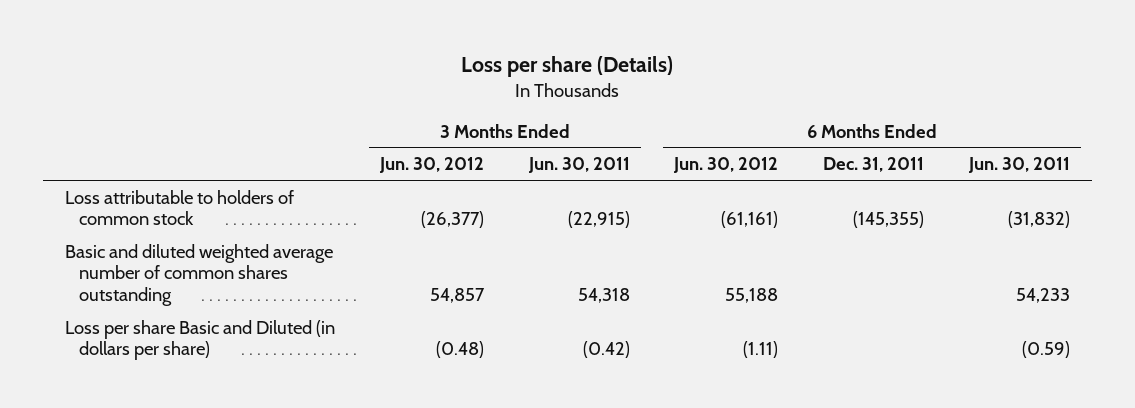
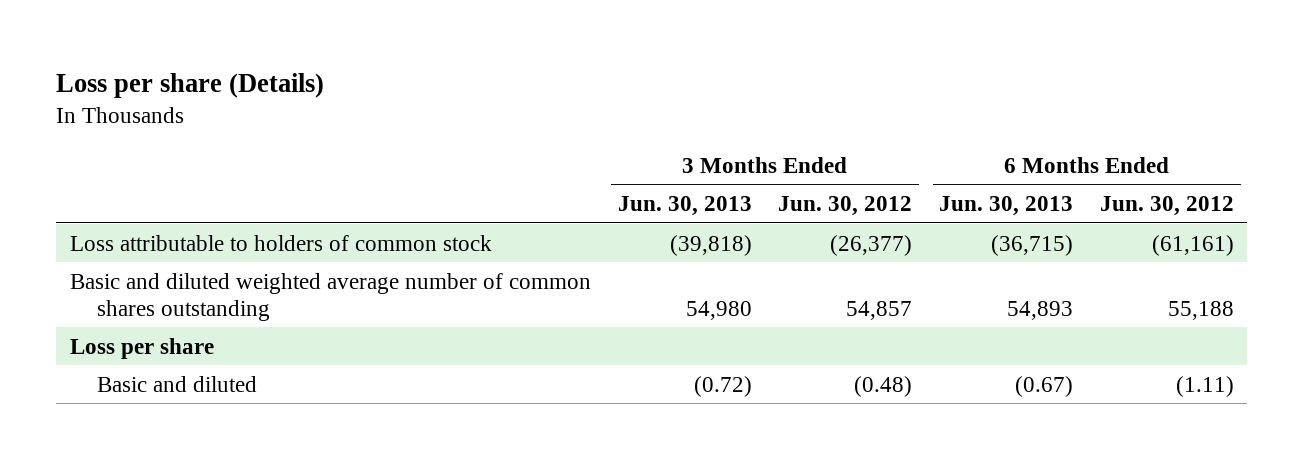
- | 3 Months Ended Jun. 30, 2012 | 3 Months Ended Jun. 30, 2011 | 6 Months Ended Jun. 30, 2012 | 6 Months Ended Dec. 31, 2011 | 6 Months Ended Jun. 30, 2011
+ | 3 Months Ended Jun. 30, 2013 | 3 Months Ended Jun. 30, 2012 | 6 Months Ended Jun. 30, 2013 | 6 Months Ended Jun. 30, 2012
- Loss per share Basic and Diluted (in dollars per share) | (0.48) | (0.42) | (1.11) | | (0.59)
+ Loss per share
+ Basic and diluted | (0.72) | (0.48) | (0.67) | (1.11)

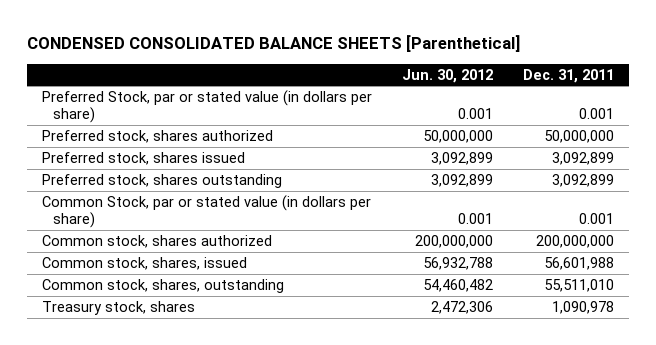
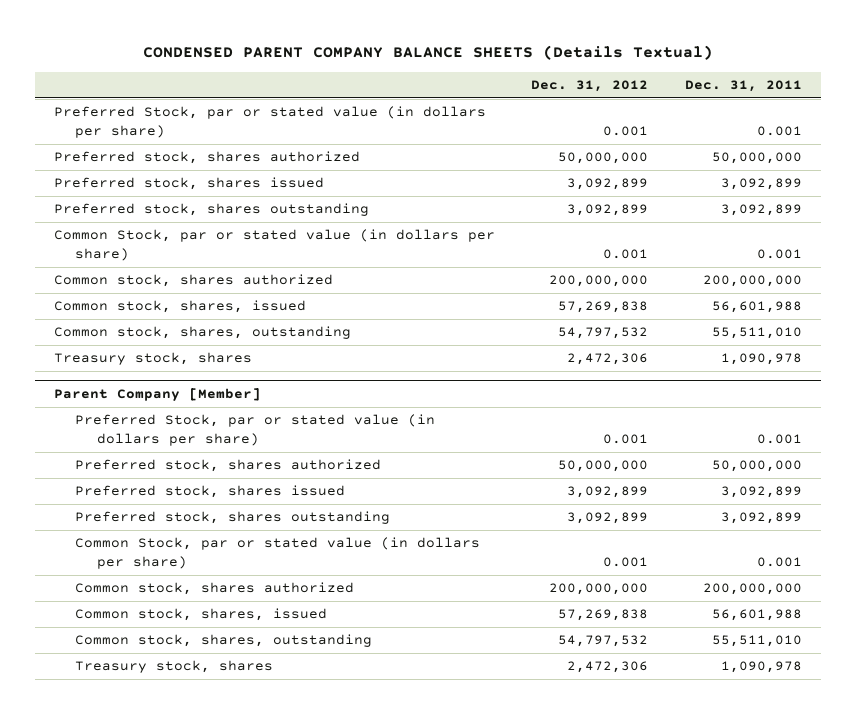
- CONDENSED CONSOLIDATED BALANCE SHEETS [Parenthetical]
+ CONDENSED PARENT COMPANY BALANCE SHEETS (Details Textual)
- | Jun. 30, 2012 | Dec. 31, 2011
+ | Dec. 31, 2012 | Dec. 31, 2011
+ Parent Company [Member]
+ Preferred Stock, par or stated value (in dollars per share) | 0.001 | 0.001
+ Preferred stock, shares authorized | 50,000,000 | 50,000,000
+ Preferred stock, shares issued | 3,092,899 | 3,092,899
+ Preferred stock, shares outstanding | 3,092,899 | 3,092,899
+ Common Stock, par or stated value (in dollars per share) | 0.001 | 0.001
+ Common stock, shares authorized | 200,000,000 | 200,000,000
+ Common stock, shares, issued | 57,269,838 | 56,601,988
+ Common stock, shares, outstanding | 54,797,532 | 55,511,010
+ Treasury stock, shares | 2,472,306 | 1,090,978

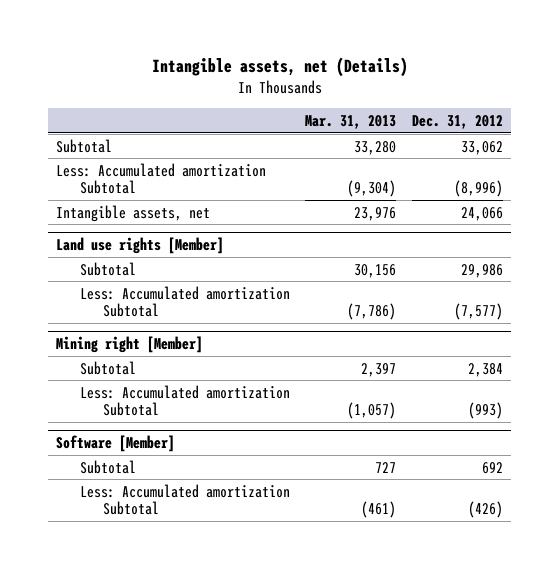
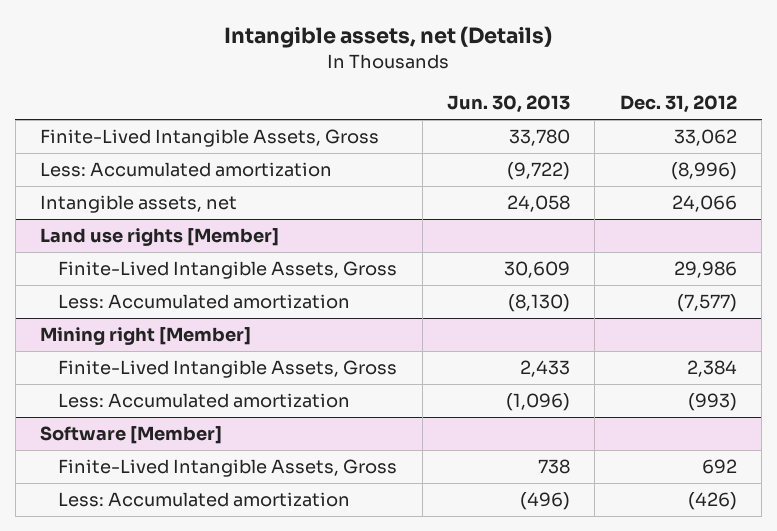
- | Mar. 31, 2013 | Dec. 31, 2012
+ | Jun. 30, 2013 | Dec. 31, 2012
- Subtotal | 33,280 | 33,062
- Less: Accumulated amortization Subtotal | (9,304) | (8,996)
+ Finite-Lived Intangible Assets, Gross | 33,780 | 33,062
+ Less: Accumulated amortization | (9,722) | (8,996)
@ Land use rights [Member]
- Subtotal | 30,156 | 29,986
- Less: Accumulated amortization Subtotal | (7,786) | (7,577)
+ Finite-Lived Intangible Assets, Gross | 30,609 | 29,986
+ Less: Accumulated amortization | (8,130) | (7,577)
@ Mining right [Member]
- Subtotal | 2,397 | 2,384
- Less: Accumulated amortization Subtotal | (1,057) | (993)
+ Finite-Lived Intangible Assets, Gross | 2,433 | 2,384
+ Less: Accumulated amortization | (1,096) | (993)
@ Software [Member]
- Subtotal | 727 | 692
- Less: Accumulated amortization Subtotal | (461) | (426)
+ Finite-Lived Intangible Assets, Gross | 738 | 692
+ Less: Accumulated amortization | (496) | (426)

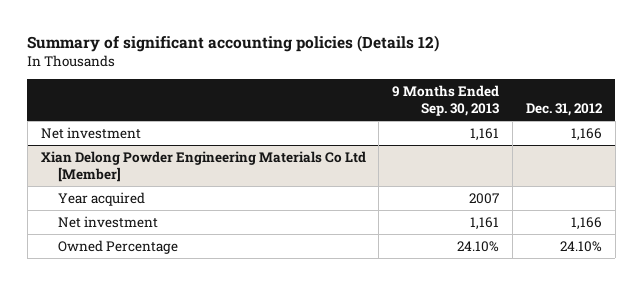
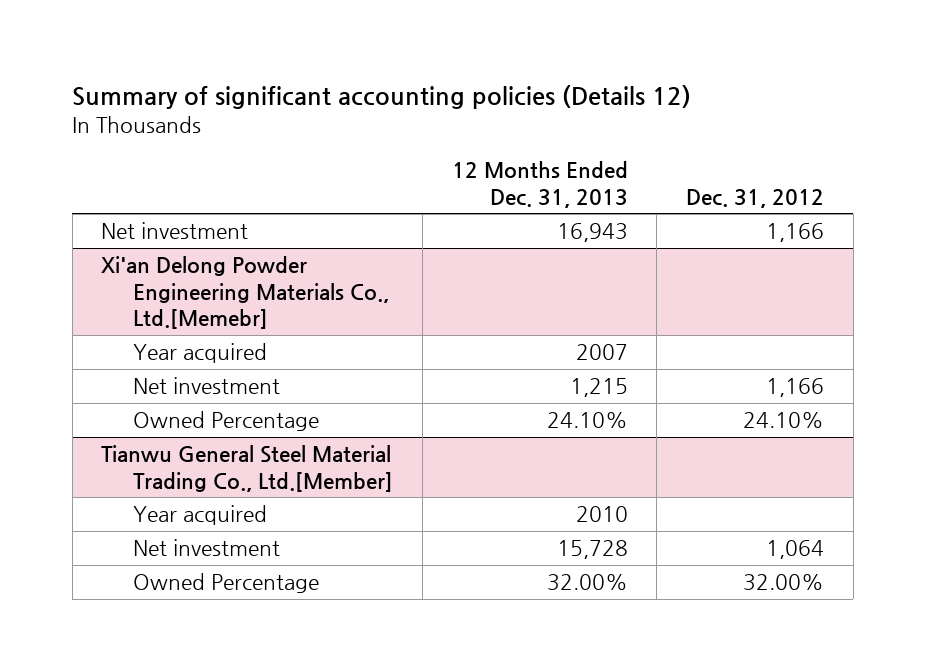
- | 9 Months Ended Sep. 30, 2013 | Dec. 31, 2012
+ | 12 Months Ended Dec. 31, 2013 | Dec. 31, 2012
- Xian Delong Powder Engineering Materials Co Ltd [Member]
+ Xi'an Delong Powder Engineering Materials Co., Ltd.[Memebr]
+ Tianwu General Steel Material Trading Co., Ltd.[Member]
+ Year acquired | 2010 |
+ Net investment | 15,728 | 1,064
+ Owned Percentage | 32.00% | 32.00%

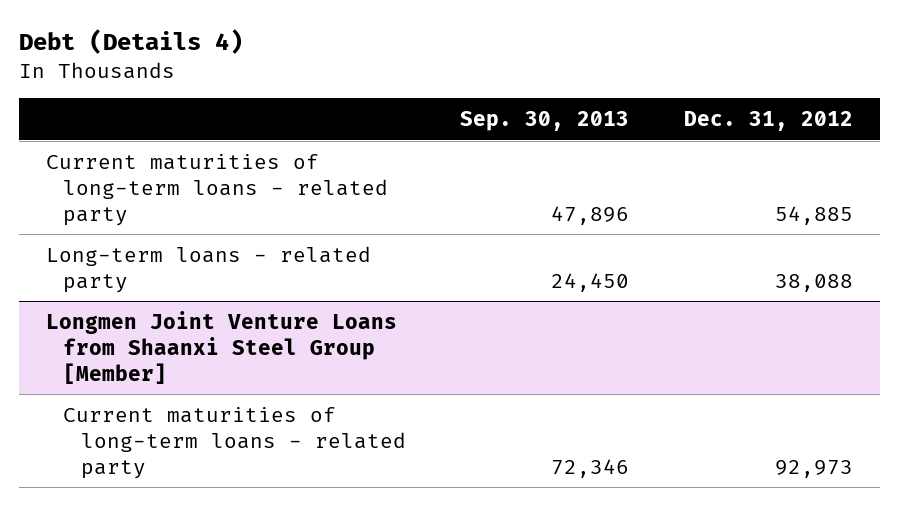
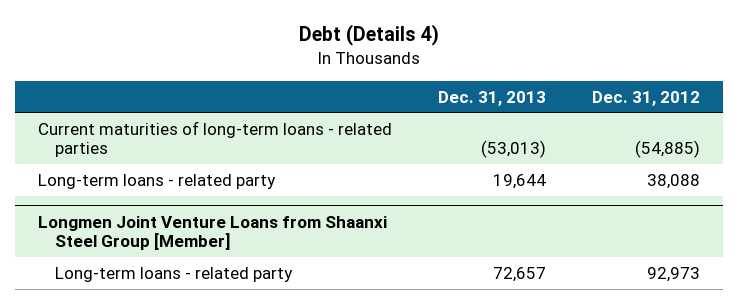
- | Sep. 30, 2013 | Dec. 31, 2012
+ | Dec. 31, 2013 | Dec. 31, 2012
- Current maturities of long-term loans - related party | 47,896 | 54,885
+ Current maturities of long-term loans - related parties | (53,013) | (54,885)
@ Longmen Joint Venture Loans from Shaanxi Steel Group [Member]
- Current maturities of long-term loans - related party | 72,346 | 92,973
+ Long-term loans - related party | 72,657 | 92,973

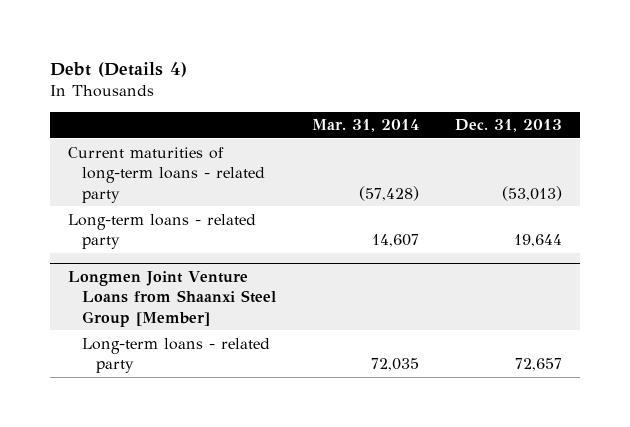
- | Dec. 31, 2013 | Dec. 31, 2012
+ | Mar. 31, 2014 | Dec. 31, 2013
- Current maturities of long-term loans - related parties | (53,013) | (54,885)
+ Current maturities of long-term loans - related party | (57,428) | (53,013)

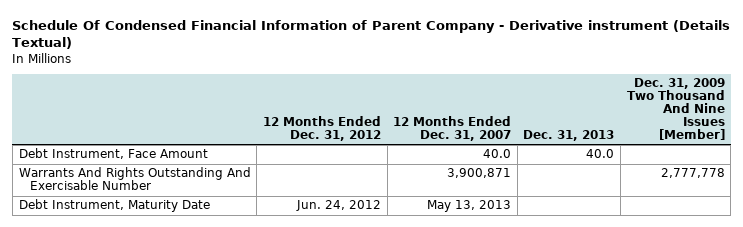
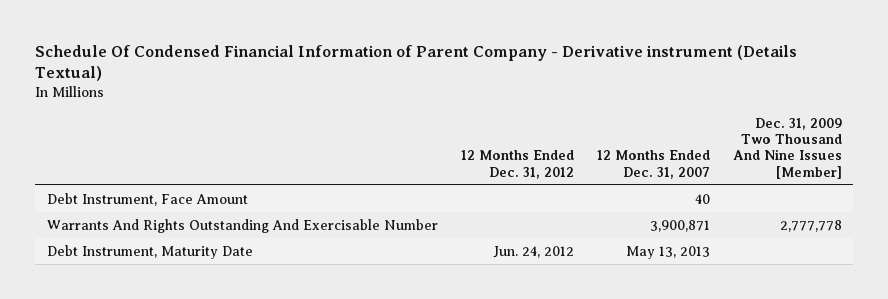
- | 12 Months Ended Dec. 31, 2012 | 12 Months Ended Dec. 31, 2007 | Dec. 31, 2013 | Dec. 31, 2009 Two Thousand And Nine Issues [Member]
+ | 12 Months Ended Dec. 31, 2012 | 12 Months Ended Dec. 31, 2007 | Dec. 31, 2009 Two Thousand And Nine Issues [Member]
- Debt Instrument, Face Amount | | 40.0 | 40.0 |
+ Debt Instrument, Face Amount | | 40 |

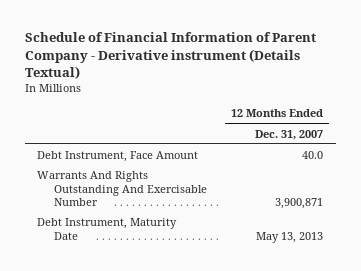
- Schedule Of Condensed Financial Information of Parent Company - Derivative instrument (Details Textual)
+ Schedule of Financial Information of Parent Company - Derivative instrument (Details Textual)
- | 12 Months Ended Dec. 31, 2012 | 12 Months Ended Dec. 31, 2007 | Dec. 31, 2009 Two Thousand And Nine Issues [Member]
+ | 12 Months Ended Dec. 31, 2007
- Debt Instrument, Face Amount | | 40 |
+ Debt Instrument, Face Amount | 40.0

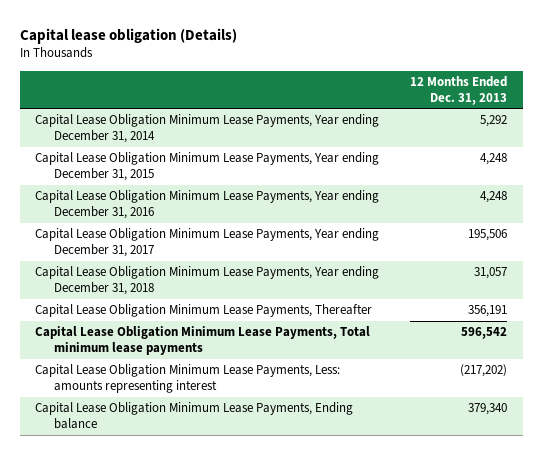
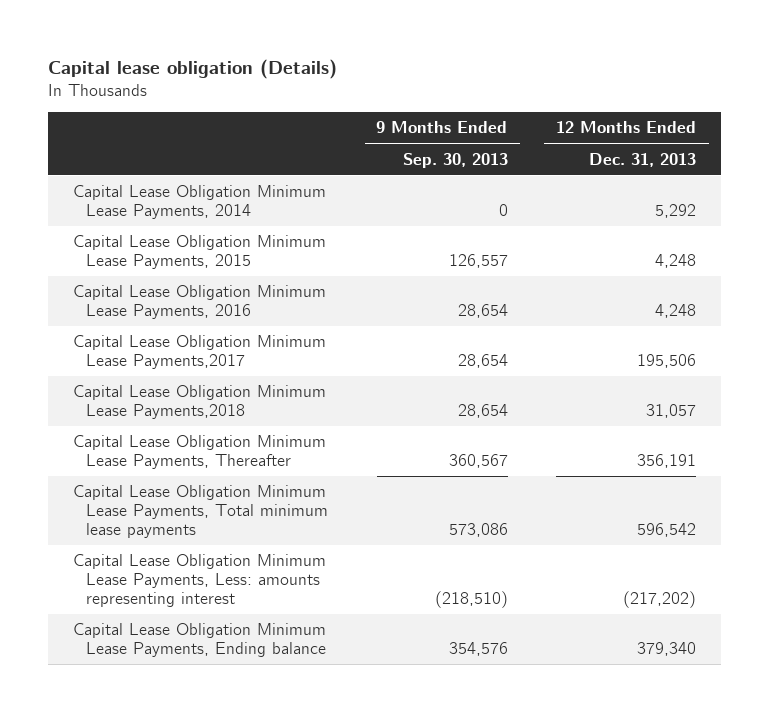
- | 12 Months Ended Dec. 31, 2013
+ | 9 Months Ended Sep. 30, 2013 | 12 Months Ended Dec. 31, 2013
- Capital Lease Obligation Minimum Lease Payments, Year ending December 31, 2014 | 5,292
- Capital Lease Obligation Minimum Lease Payments, Year ending December 31, 2015 | 4,248
- Capital Lease Obligation Minimum Lease Payments, Year ending December 31, 2016 | 4,248
- Capital Lease Obligation Minimum Lease Payments, Year ending December 31, 2017 | 195,506
- Capital Lease Obligation Minimum Lease Payments, Year ending December 31, 2018 | 31,057
+ Capital Lease Obligation Minimum Lease Payments, 2014 | 0 | 5,292
+ Capital Lease Obligation Minimum Lease Payments, 2015 | 126,557 | 4,248
+ Capital Lease Obligation Minimum Lease Payments, 2016 | 28,654 | 4,248
+ Capital Lease Obligation Minimum Lease Payments,2017 | 28,654 | 195,506
+ Capital Lease Obligation Minimum Lease Payments,2018 | 28,654 | 31,057

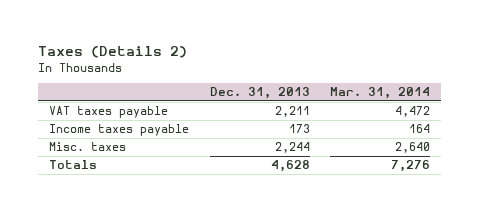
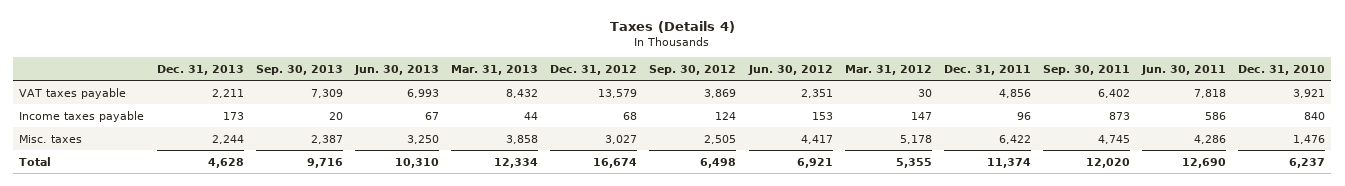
- Taxes (Details 2)
+ Taxes (Details 4)
- | Dec. 31, 2013 | Mar. 31, 2014
+ | Dec. 31, 2013 | Sep. 30, 2013 | Jun. 30, 2013 | Mar. 31, 2013 | Dec. 31, 2012 | Sep. 30, 2012 | Jun. 30, 2012 | Mar. 31, 2012 | Dec. 31, 2011 | Sep. 30, 2011 | Jun. 30, 2011 | Dec. 31, 2010
- Totals | 4,628 | 7,276
+ Total | 4,628 | 9,716 | 10,310 | 12,334 | 16,674 | 6,498 | 6,921 | 5,355 | 11,374 | 12,020 | 12,690 | 6,237

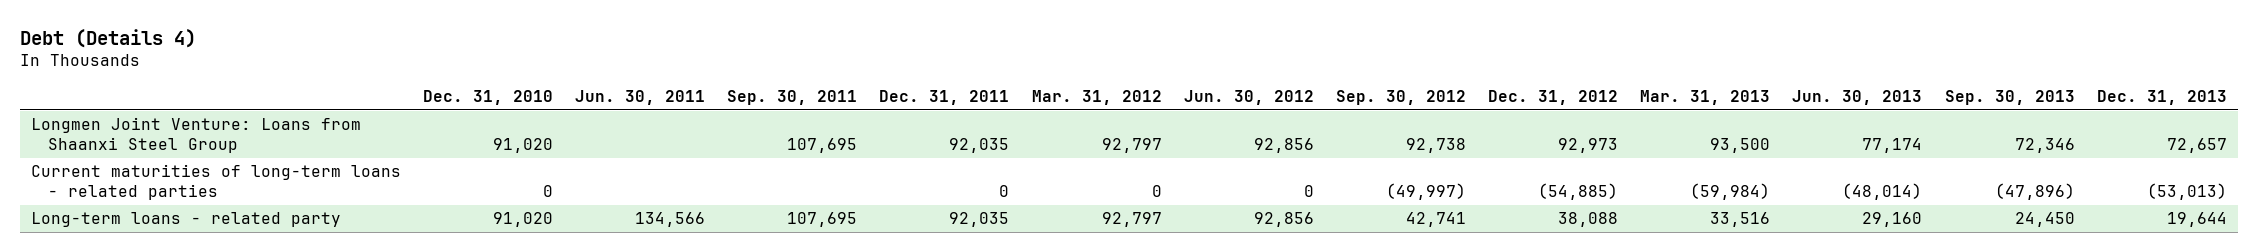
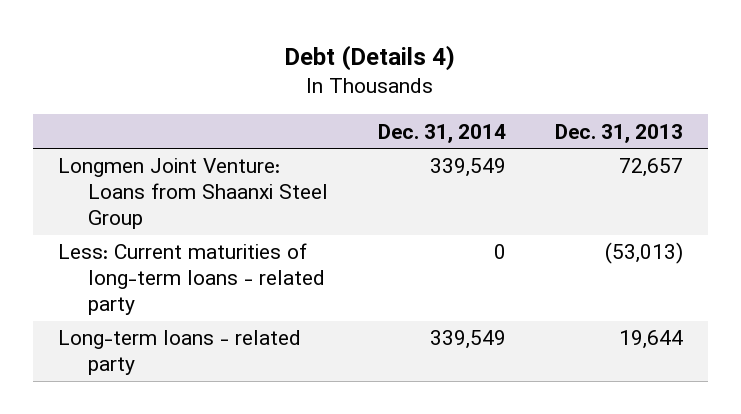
- | Dec. 31, 2010 | Jun. 30, 2011 | Sep. 30, 2011 | Dec. 31, 2011 | Mar. 31, 2012 | Jun. 30, 2012 | Sep. 30, 2012 | Dec. 31, 2012 | Mar. 31, 2013 | Jun. 30, 2013 | Sep. 30, 2013 | Dec. 31, 2013
+ | Dec. 31, 2014 | Dec. 31, 2013
- Current maturities of long-term loans - related parties | 0 | | | 0 | 0 | 0 | (49,997) | (54,885) | (59,984) | (48,014) | (47,896) | (53,013)
+ Less: Current maturities of long-term loans - related party | 0 | (53,013)

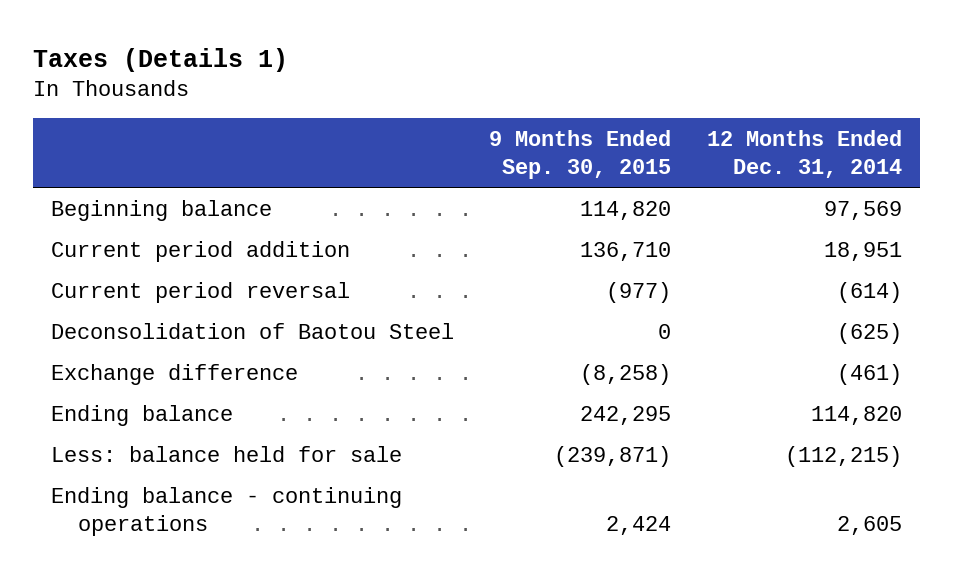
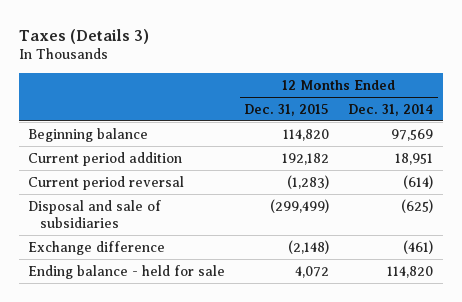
- Taxes (Details 1)
+ Taxes (Details 3)
- | 9 Months Ended Sep. 30, 2015 | 12 Months Ended Dec. 31, 2014
+ | 12 Months Ended Dec. 31, 2015 | 12 Months Ended Dec. 31, 2014
- Deconsolidation of Baotou Steel | 0 | (625)
+ Disposal and sale of subsidiaries | (299,499) | (625)
- Ending balance | 242,295 | 114,820
- Less: balance held for sale | (239,871) | (112,215)
- Ending balance - continuing operations | 2,424 | 2,605
+ Ending balance - held for sale | 4,072 | 114,820

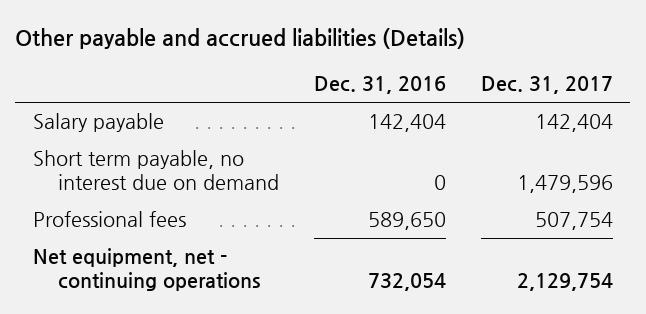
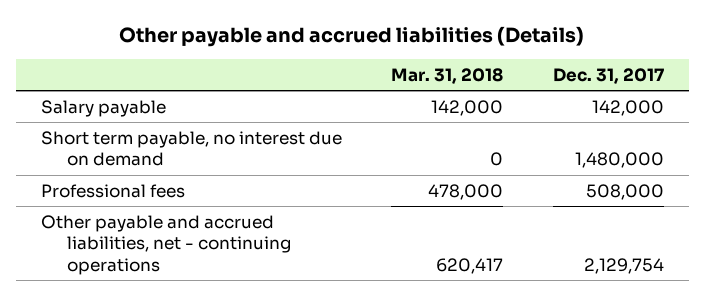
- | Dec. 31, 2016 | Dec. 31, 2017
+ | Mar. 31, 2018 | Dec. 31, 2017
- Salary payable | 142,404 | 142,404
- Short term payable, no interest due on demand | 0 | 1,479,596
- Professional fees | 589,650 | 507,754
- Net equipment, net - continuing operations | 732,054 | 2,129,754
+ Salary payable | 142,000 | 142,000
+ Short term payable, no interest due on demand | 0 | 1,480,000
+ Professional fees | 478,000 | 508,000
+ Other payable and accrued liabilities, net - continuing operations | 620,417 | 2,129,754

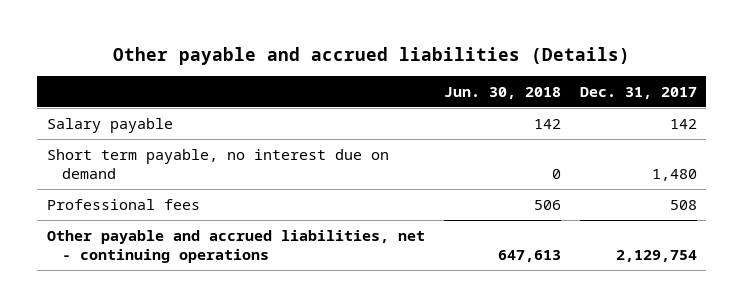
- | Mar. 31, 2018 | Dec. 31, 2017
+ | Jun. 30, 2018 | Dec. 31, 2017
- Salary payable | 142,000 | 142,000
- Short term payable, no interest due on demand | 0 | 1,480,000
- Professional fees | 478,000 | 508,000
+ Salary payable | 142 | 142
+ Short term payable, no interest due on demand | 0 | 1,480
+ Professional fees | 506 | 508

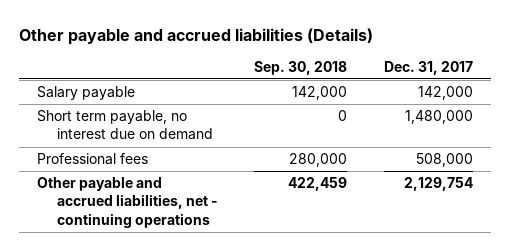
- | Jun. 30, 2018 | Dec. 31, 2017
+ | Sep. 30, 2018 | Dec. 31, 2017
- Salary payable | 142 | 142
- Short term payable, no interest due on demand | 0 | 1,480
- Professional fees | 506 | 508
+ Salary payable | 142,000 | 142,000
+ Short term payable, no interest due on demand | 0 | 1,480,000
+ Professional fees | 280,000 | 508,000

